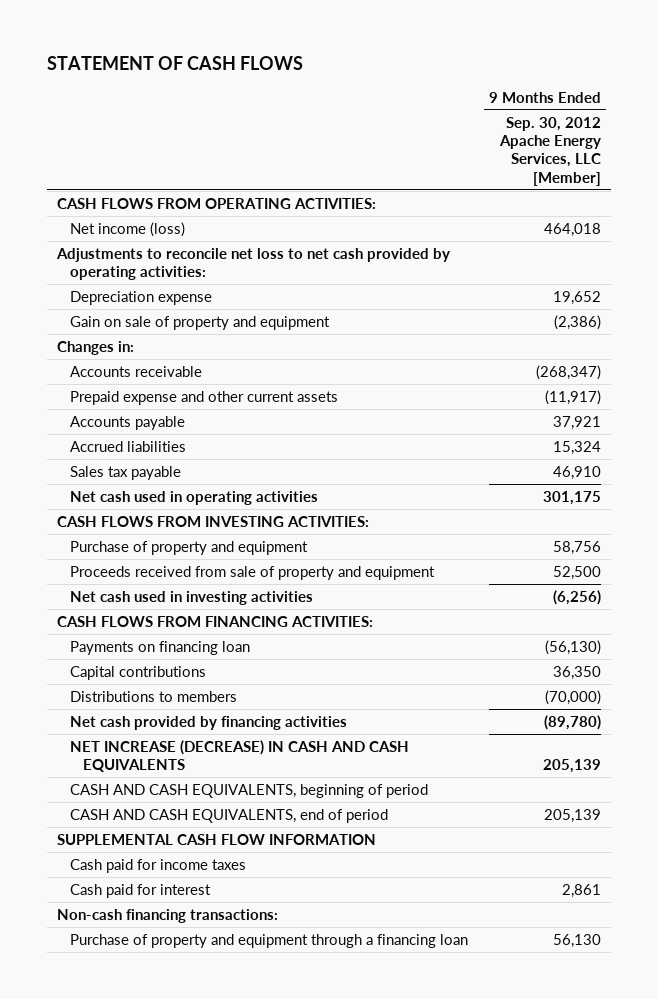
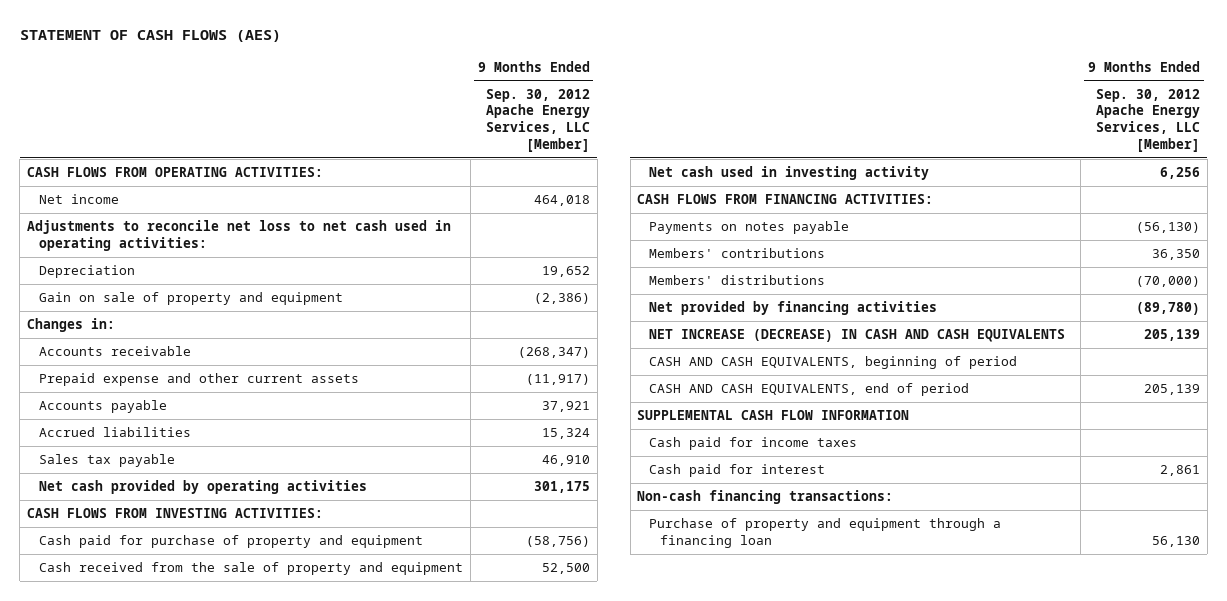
- STATEMENT OF CASH FLOWS
+ STATEMENT OF CASH FLOWS (AES)
- Net income (loss) | 464,018
- Adjustments to reconcile net loss to net cash provided by operating activities:
- Depreciation expense | 19,652
+ Net income | 464,018
+ Adjustments to reconcile net loss to net cash used in operating activities:
+ Depreciation | 19,652
- Net cash used in operating activities | 301,175
+ Net cash provided by operating activities | 301,175
- Purchase of property and equipment | 58,756
- Proceeds received from sale of property and equipment | 52,500
- Net cash used in investing activities | (6,256)
+ Cash paid for purchase of property and equipment | (58,756)
+ Cash received from the sale of property and equipment | 52,500
+ Net cash used in investing activity | 6,256
- Payments on financing loan | (56,130)
- Capital contributions | 36,350
- Distributions to members | (70,000)
- Net cash provided by financing activities | (89,780)
+ Payments on notes payable | (56,130)
+ Members' contributions | 36,350
+ Members' distributions | (70,000)
+ Net provided by financing activities | (89,780)

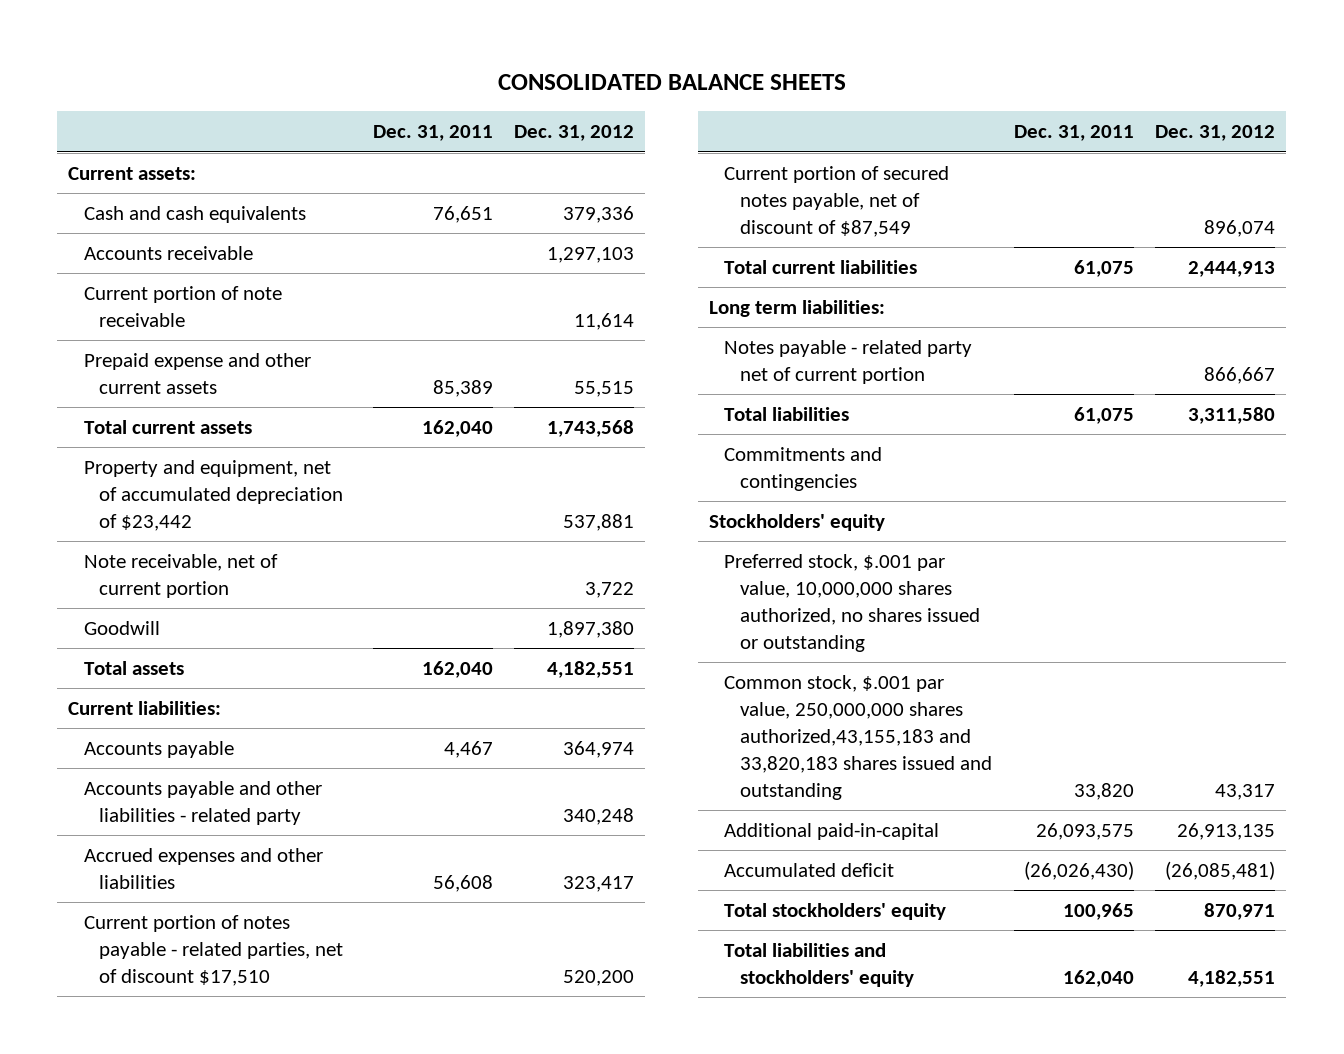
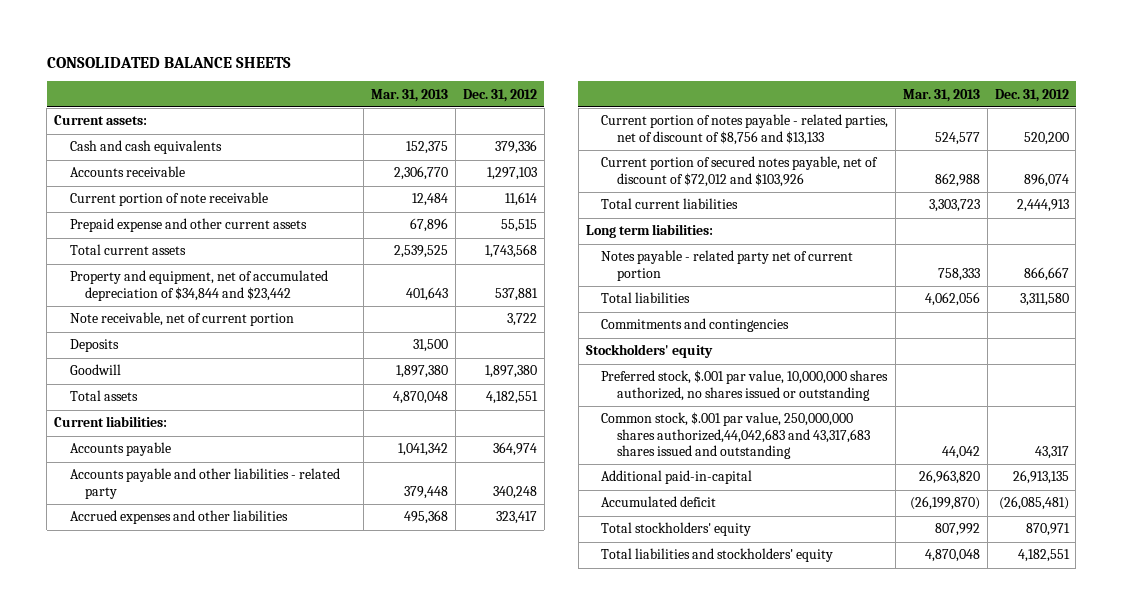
- | Dec. 31, 2011 | Dec. 31, 2012
+ | Mar. 31, 2013 | Dec. 31, 2012
- Property and equipment, net of accumulated depreciation of $23,442 | | 537,881
+ Property and equipment, net of accumulated depreciation of $34,844 and $23,442 | 401,643 | 537,881
+ Deposits | 31,500 |
- Current portion of notes payable - related parties, net of discount $17,510 | | 520,200
- Current portion of secured notes payable, net of discount of $87,549 | | 896,074
+ Current portion of notes payable - related parties, net of discount of $8,756 and $13,133 | 524,577 | 520,200
+ Current portion of secured notes payable, net of discount of $72,012 and $103,926 | 862,988 | 896,074
- Common stock, $.001 par value, 250,000,000 shares authorized,43,155,183 and 33,820,183 shares issued and outstanding | 33,820 | 43,317
+ Common stock, $.001 par value, 250,000,000 shares authorized,44,042,683 and 43,317,683 shares issued and outstanding | 44,042 | 43,317

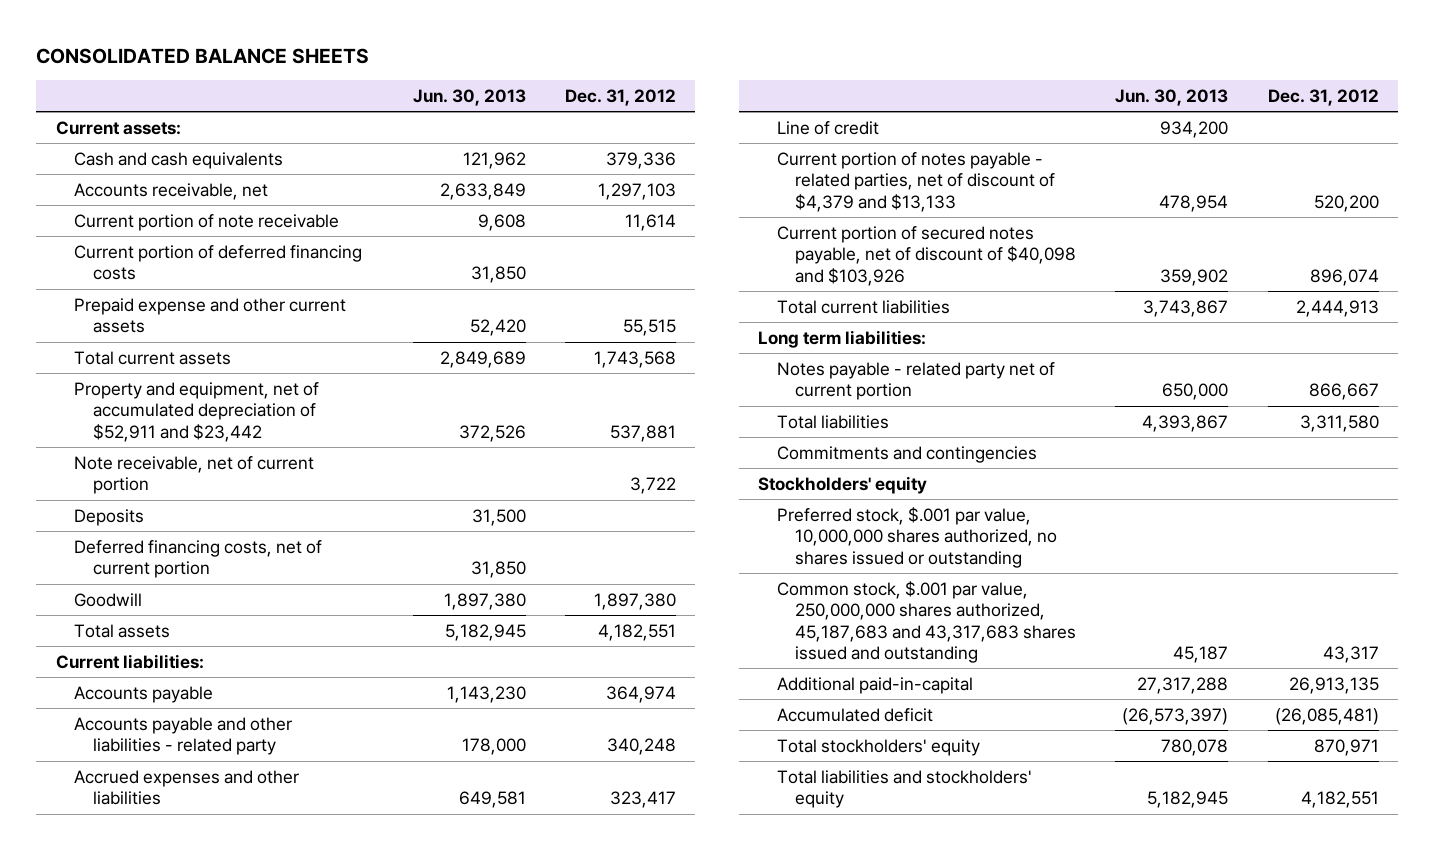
- | Mar. 31, 2013 | Dec. 31, 2012
+ | Jun. 30, 2013 | Dec. 31, 2012
- Accounts receivable | 2,306,770 | 1,297,103
+ Accounts receivable, net | 2,633,849 | 1,297,103
+ Current portion of deferred financing costs | 31,850 |
- Property and equipment, net of accumulated depreciation of $34,844 and $23,442 | 401,643 | 537,881
+ Property and equipment, net of accumulated depreciation of $52,911 and $23,442 | 372,526 | 537,881
+ Deferred financing costs, net of current portion | 31,850 |
- Current portion of notes payable - related parties, net of discount of $8,756 and $13,133 | 524,577 | 520,200
- Current portion of secured notes payable, net of discount of $72,012 and $103,926 | 862,988 | 896,074
+ Line of credit | 934,200 |
+ Current portion of notes payable - related parties, net of discount of $4,379 and $13,133 | 478,954 | 520,200
+ Current portion of secured notes payable, net of discount of $40,098 and $103,926 | 359,902 | 896,074
- Common stock, $.001 par value, 250,000,000 shares authorized,44,042,683 and 43,317,683 shares issued and outstanding | 44,042 | 43,317
+ Common stock, $.001 par value, 250,000,000 shares authorized, 45,187,683 and 43,317,683 shares issued and outstanding | 45,187 | 43,317

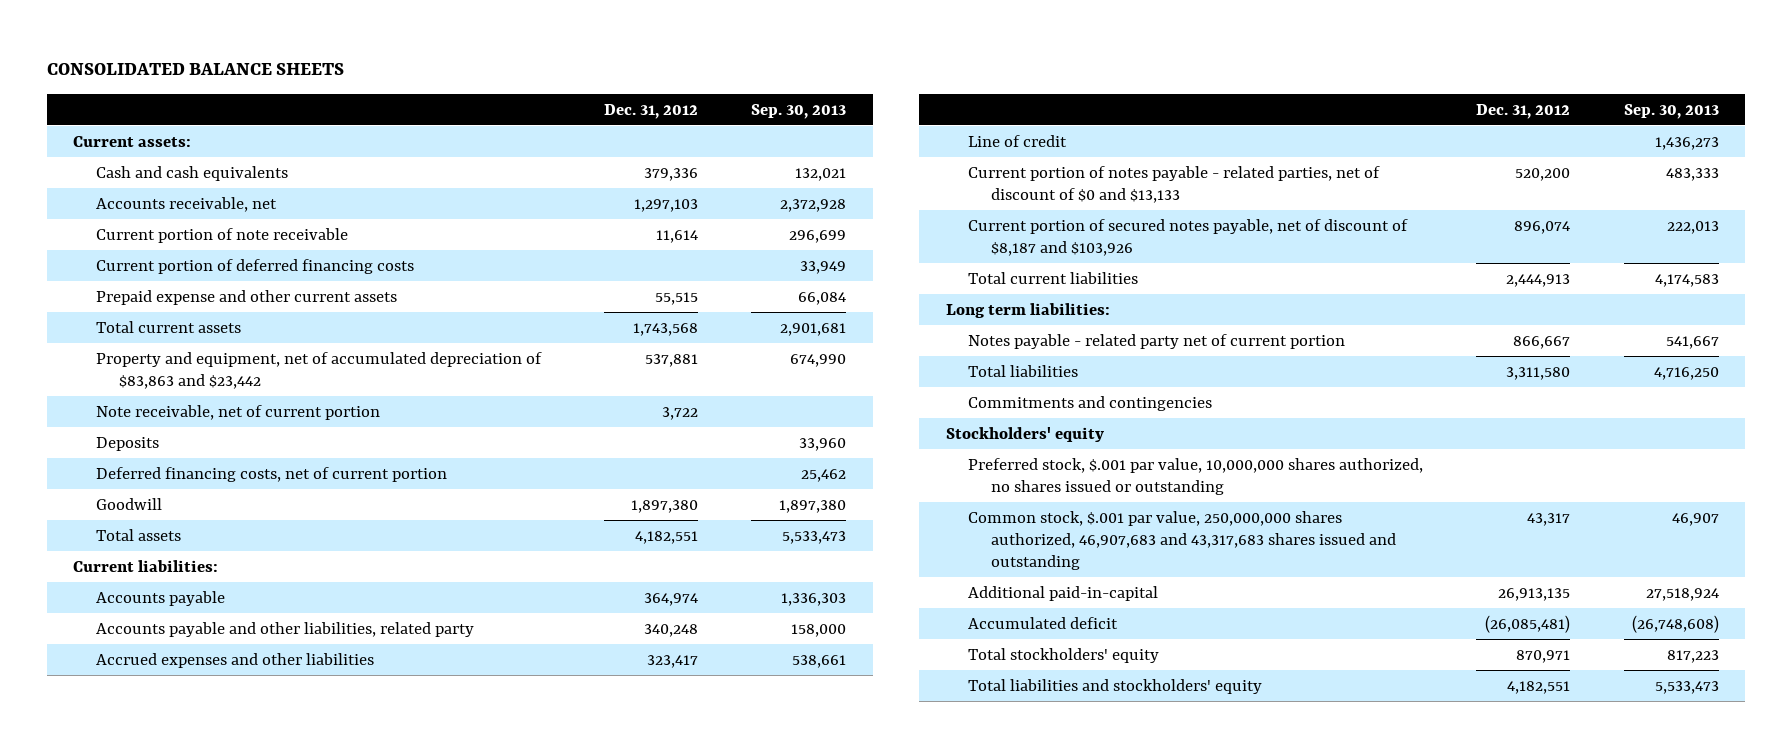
- | Jun. 30, 2013 | Dec. 31, 2012
+ | Dec. 31, 2012 | Sep. 30, 2013
- Property and equipment, net of accumulated depreciation of $52,911 and $23,442 | 372,526 | 537,881
+ Property and equipment, net of accumulated depreciation of $83,863 and $23,442 | 537,881 | 674,990
- Accounts payable and other liabilities - related party | 178,000 | 340,248
+ Accounts payable and other liabilities, related party | 340,248 | 158,000
- Current portion of notes payable - related parties, net of discount of $4,379 and $13,133 | 478,954 | 520,200
- Current portion of secured notes payable, net of discount of $40,098 and $103,926 | 359,902 | 896,074
+ Current portion of notes payable - related parties, net of discount of $0 and $13,133 | 520,200 | 483,333
+ Current portion of secured notes payable, net of discount of $8,187 and $103,926 | 896,074 | 222,013
- Common stock, $.001 par value, 250,000,000 shares authorized, 45,187,683 and 43,317,683 shares issued and outstanding | 45,187 | 43,317
+ Common stock, $.001 par value, 250,000,000 shares authorized, 46,907,683 and 43,317,683 shares issued and outstanding | 43,317 | 46,907

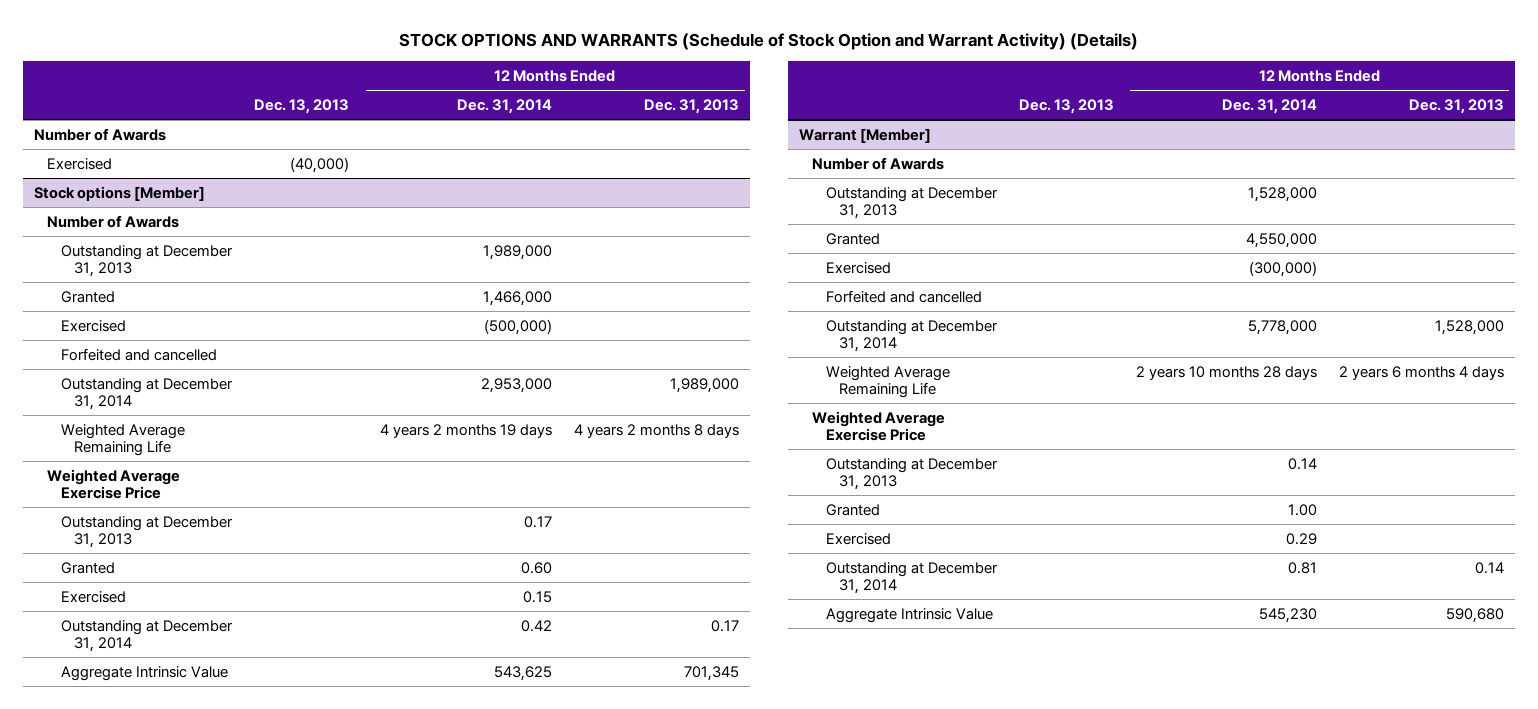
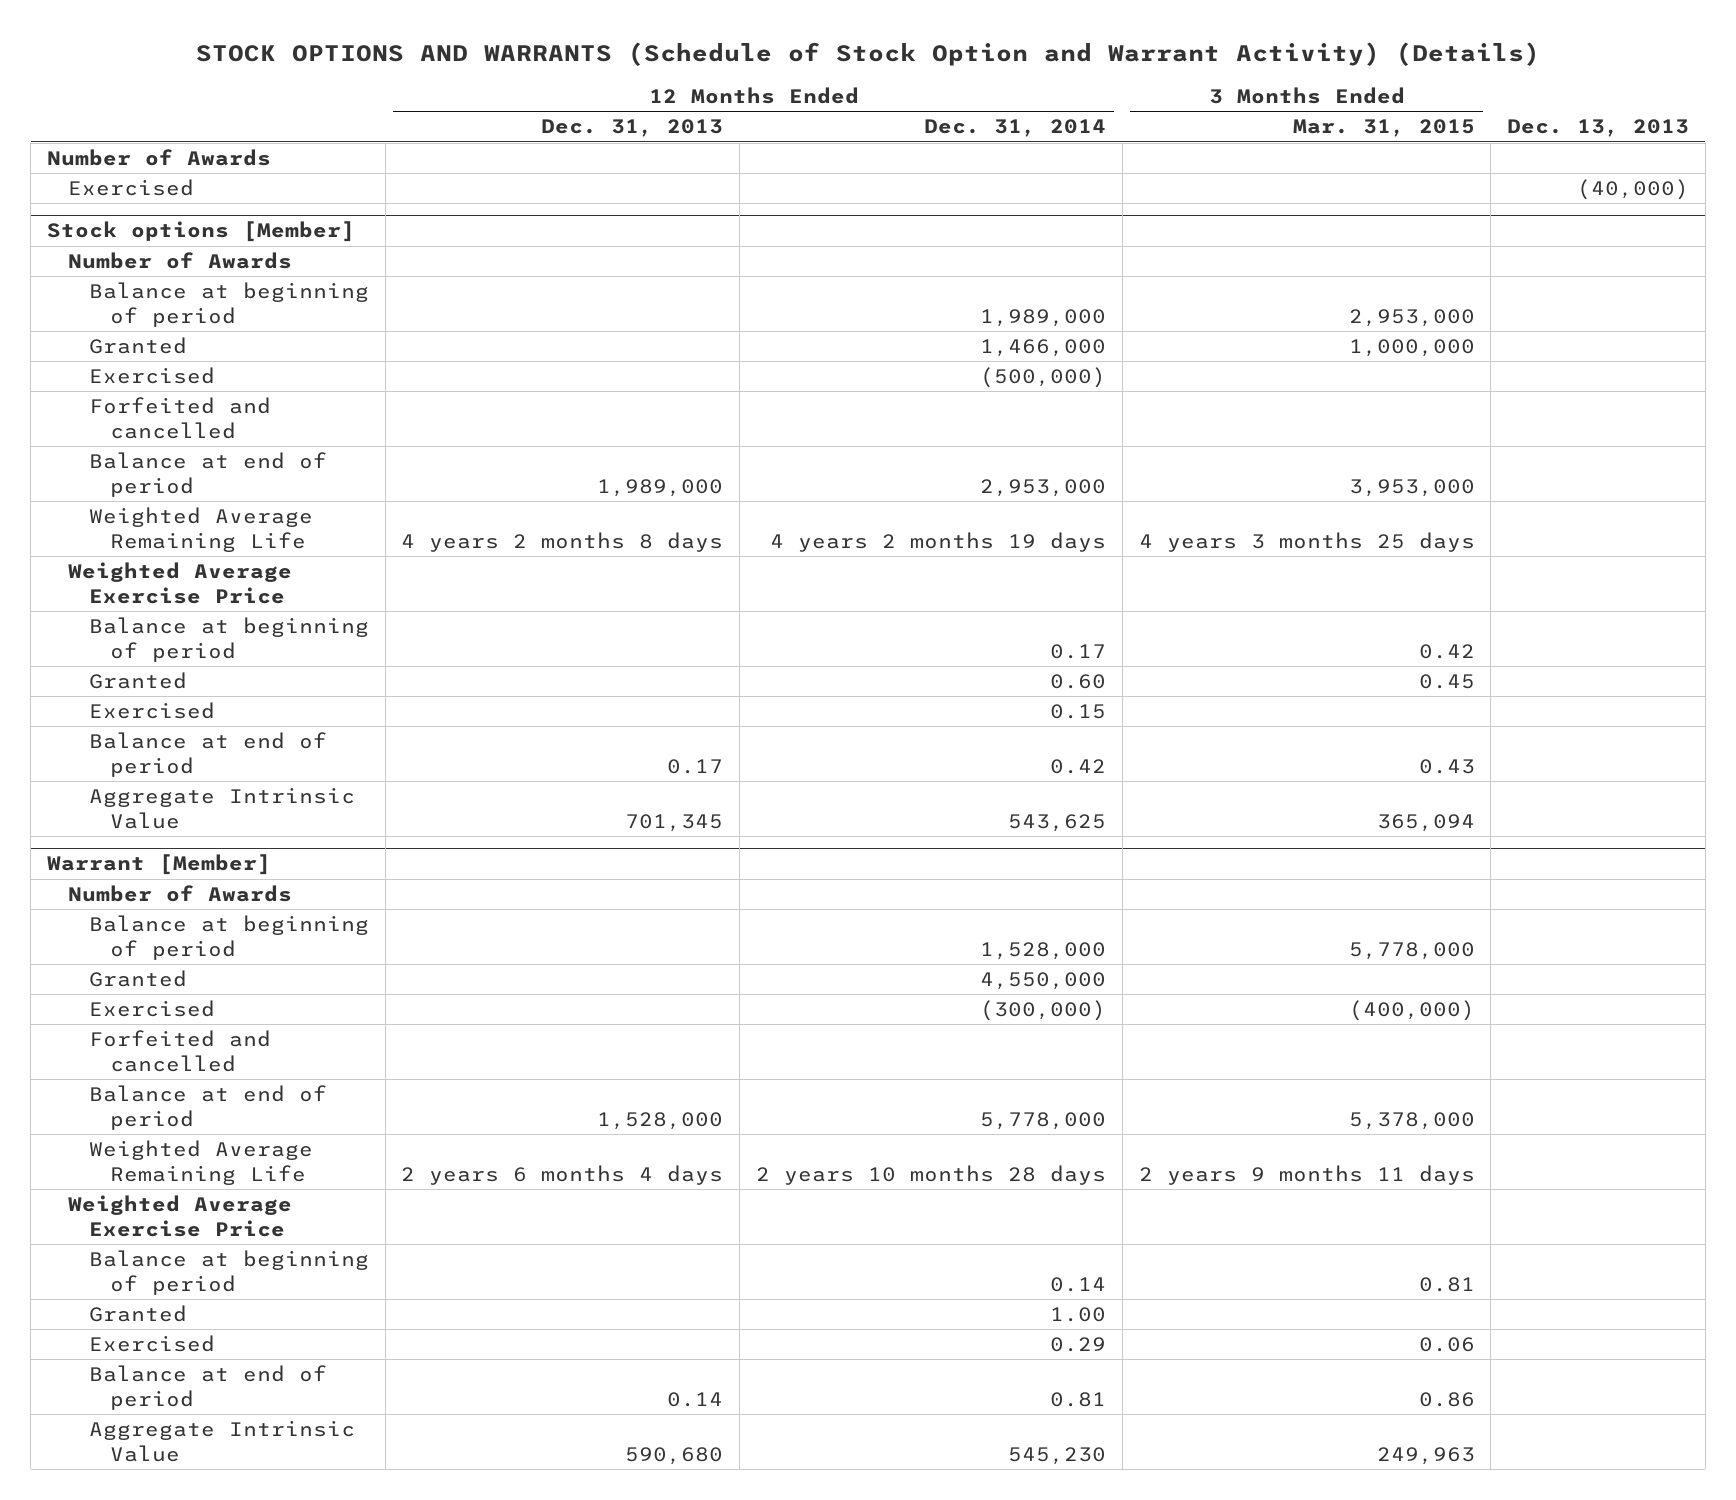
- | Dec. 13, 2013 | 12 Months Ended Dec. 31, 2014 | 12 Months Ended Dec. 31, 2013
+ | 12 Months Ended Dec. 31, 2013 | 12 Months Ended Dec. 31, 2014 | 3 Months Ended Mar. 31, 2015 | Dec. 13, 2013
@ Stock options [Member]
- Outstanding at December 31, 2013 | | 1,989,000 |
+ Balance at beginning of period | | 1,989,000 | 2,953,000 |
- Outstanding at December 31, 2014 | | 2,953,000 | 1,989,000
+ Balance at end of period | 1,989,000 | 2,953,000 | 3,953,000 |
- Outstanding at December 31, 2013 | | 0.17 |
+ Balance at beginning of period | | 0.17 | 0.42 |
- Outstanding at December 31, 2014 | | 0.42 | 0.17
+ Balance at end of period | 0.17 | 0.42 | 0.43 |
@ Warrant [Member]
- Outstanding at December 31, 2013 | | 1,528,000 |
+ Balance at beginning of period | | 1,528,000 | 5,778,000 |
- Outstanding at December 31, 2014 | | 5,778,000 | 1,528,000
+ Balance at end of period | 1,528,000 | 5,778,000 | 5,378,000 |
- Outstanding at December 31, 2013 | | 0.14 |
+ Balance at beginning of period | | 0.14 | 0.81 |
- Outstanding at December 31, 2014 | | 0.81 | 0.14
+ Balance at end of period | 0.14 | 0.81 | 0.86 |

